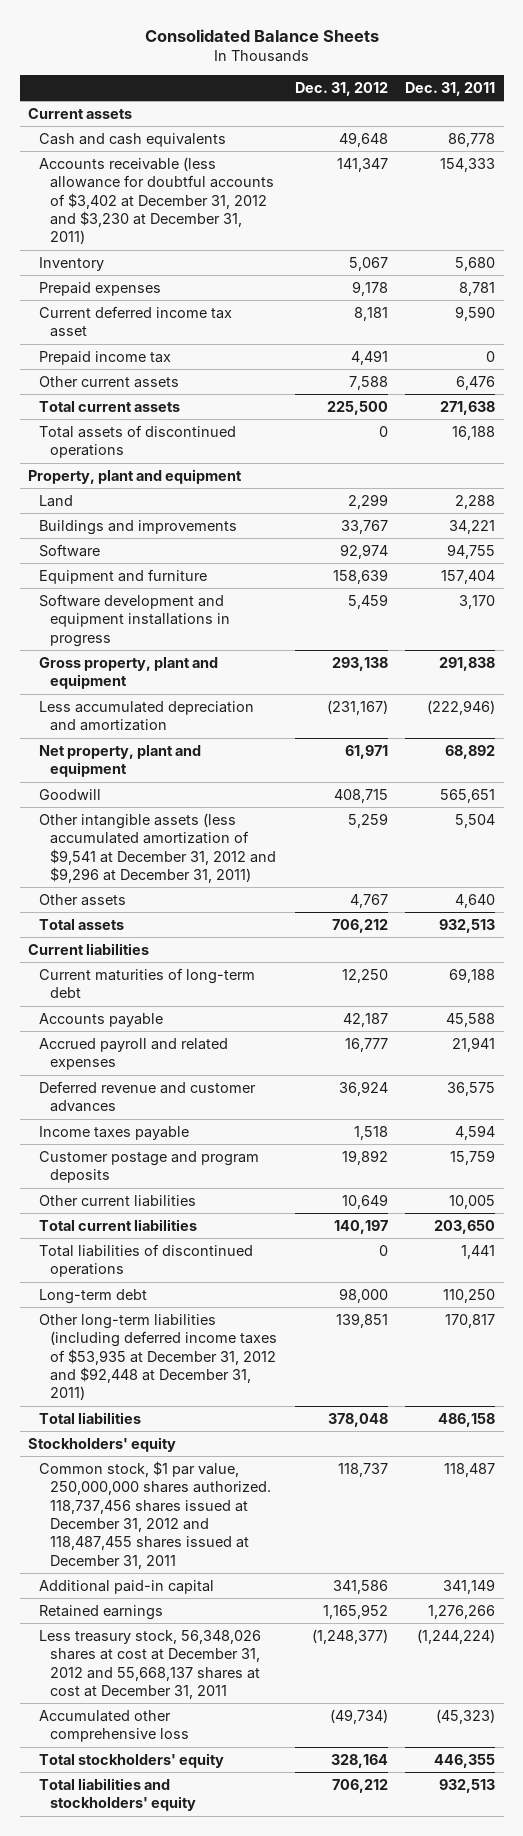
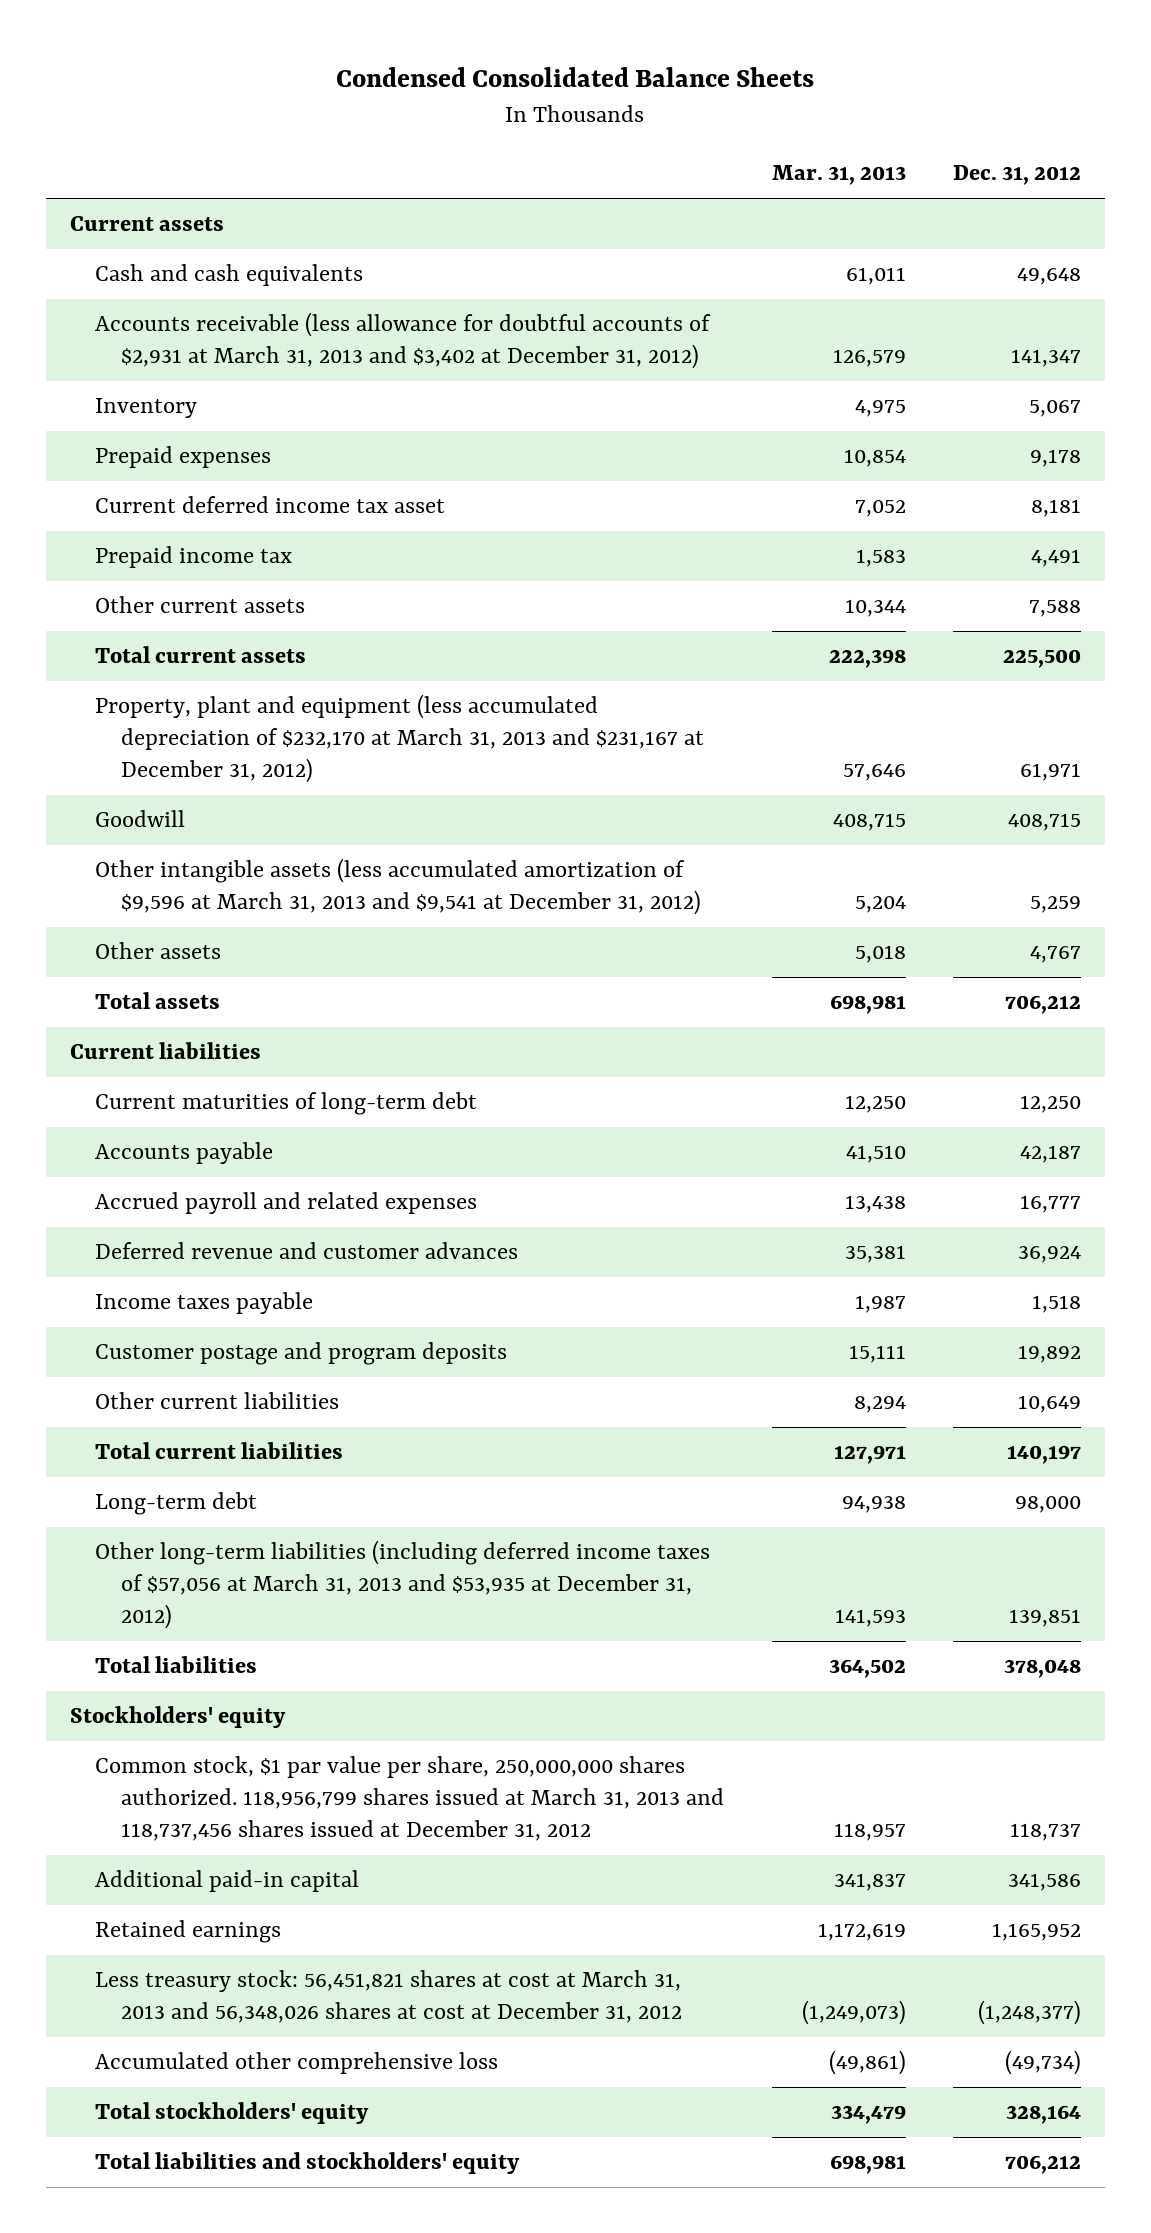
- Consolidated Balance Sheets
+ Condensed Consolidated Balance Sheets
- | Dec. 31, 2012 | Dec. 31, 2011
+ | Mar. 31, 2013 | Dec. 31, 2012
- Accounts receivable (less allowance for doubtful accounts of $3,402 at December 31, 2012 and $3,230 at December 31, 2011) | 141,347 | 154,333
+ Accounts receivable (less allowance for doubtful accounts of $2,931 at March 31, 2013 and $3,402 at December 31, 2012) | 126,579 | 141,347
- Total assets of discontinued operations | 0 | 16,188
- Property, plant and equipment
- Land | 2,299 | 2,288
- Buildings and improvements | 33,767 | 34,221
- Software | 92,974 | 94,755
- Equipment and furniture | 158,639 | 157,404
- Software development and equipment installations in progress | 5,459 | 3,170
- Gross property, plant and equipment | 293,138 | 291,838
- Less accumulated depreciation and amortization | (231,167) | (222,946)
- Net property, plant and equipment | 61,971 | 68,892
+ Property, plant and equipment (less accumulated depreciation of $232,170 at March 31, 2013 and $231,167 at December 31, 2012) | 57,646 | 61,971
- Other intangible assets (less accumulated amortization of $9,541 at December 31, 2012 and $9,296 at December 31, 2011) | 5,259 | 5,504
+ Other intangible assets (less accumulated amortization of $9,596 at March 31, 2013 and $9,541 at December 31, 2012) | 5,204 | 5,259
- Total liabilities of discontinued operations | 0 | 1,441
- Other long-term liabilities (including deferred income taxes of $53,935 at December 31, 2012 and $92,448 at December 31, 2011) | 139,851 | 170,817
+ Other long-term liabilities (including deferred income taxes of $57,056 at March 31, 2013 and $53,935 at December 31, 2012) | 141,593 | 139,851
- Common stock, $1 par value, 250,000,000 shares authorized. 118,737,456 shares issued at December 31, 2012 and 118,487,455 shares issued at December 31, 2011 | 118,737 | 118,487
+ Common stock, $1 par value per share, 250,000,000 shares authorized. 118,956,799 shares issued at March 31, 2013 and 118,737,456 shares issued at December 31, 2012 | 118,957 | 118,737
- Less treasury stock, 56,348,026 shares at cost at December 31, 2012 and 55,668,137 shares at cost at December 31, 2011 | (1,248,377) | (1,244,224)
+ Less treasury stock: 56,451,821 shares at cost at March 31, 2013 and 56,348,026 shares at cost at December 31, 2012 | (1,249,073) | (1,248,377)

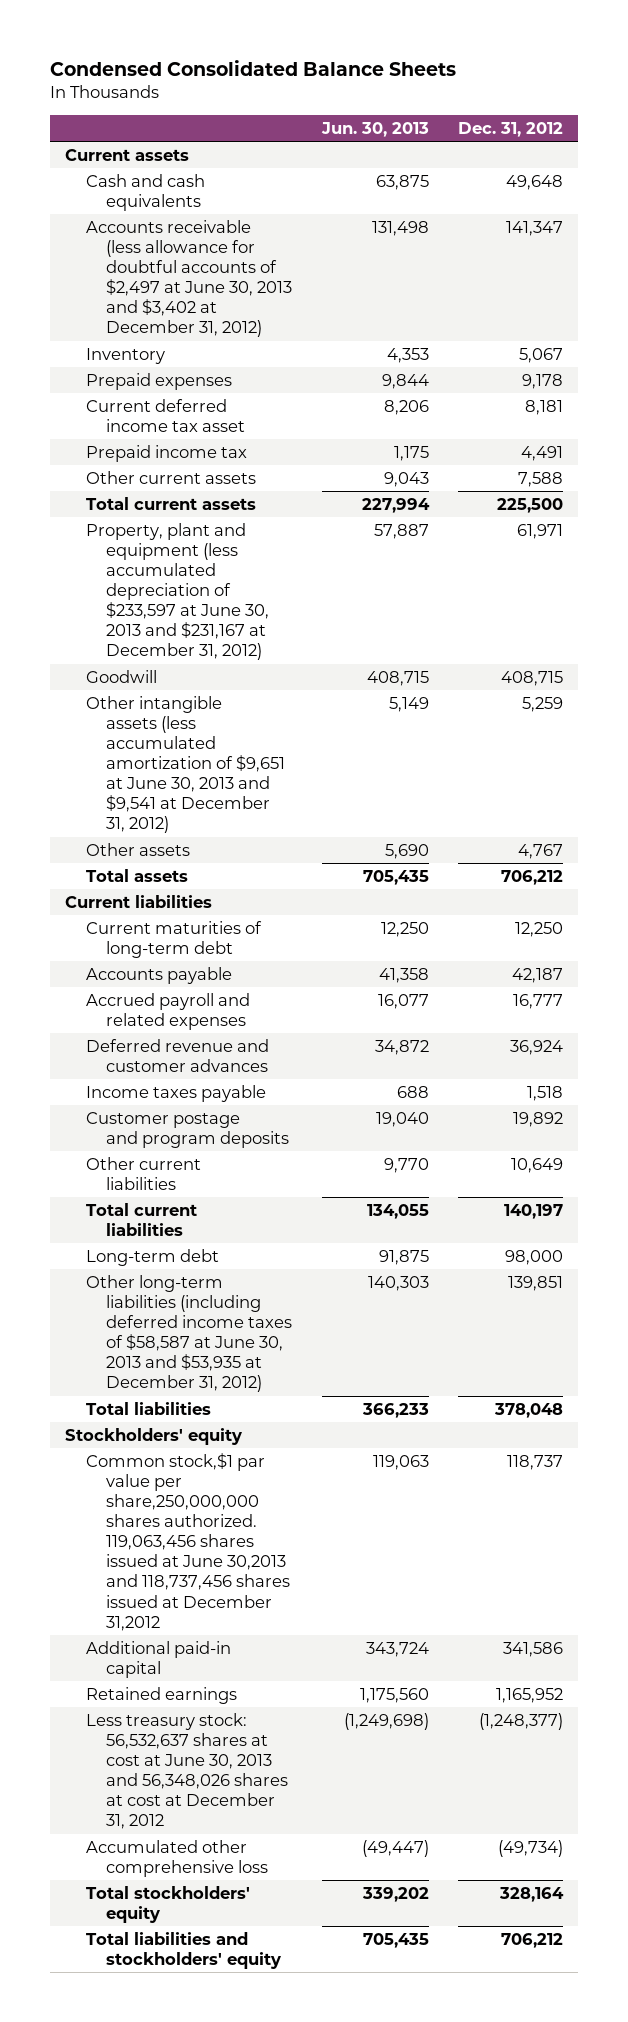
- | Mar. 31, 2013 | Dec. 31, 2012
+ | Jun. 30, 2013 | Dec. 31, 2012
- Accounts receivable (less allowance for doubtful accounts of $2,931 at March 31, 2013 and $3,402 at December 31, 2012) | 126,579 | 141,347
+ Accounts receivable (less allowance for doubtful accounts of $2,497 at June 30, 2013 and $3,402 at December 31, 2012) | 131,498 | 141,347
- Property, plant and equipment (less accumulated depreciation of $232,170 at March 31, 2013 and $231,167 at December 31, 2012) | 57,646 | 61,971
+ Property, plant and equipment (less accumulated depreciation of $233,597 at June 30, 2013 and $231,167 at December 31, 2012) | 57,887 | 61,971
- Other intangible assets (less accumulated amortization of $9,596 at March 31, 2013 and $9,541 at December 31, 2012) | 5,204 | 5,259
+ Other intangible assets (less accumulated amortization of $9,651 at June 30, 2013 and $9,541 at December 31, 2012) | 5,149 | 5,259
- Other long-term liabilities (including deferred income taxes of $57,056 at March 31, 2013 and $53,935 at December 31, 2012) | 141,593 | 139,851
+ Other long-term liabilities (including deferred income taxes of $58,587 at June 30, 2013 and $53,935 at December 31, 2012) | 140,303 | 139,851
- Common stock, $1 par value per share, 250,000,000 shares authorized. 118,956,799 shares issued at March 31, 2013 and 118,737,456 shares issued at December 31, 2012 | 118,957 | 118,737
+ Common stock,$1 par value per share,250,000,000 shares authorized. 119,063,456 shares issued at June 30,2013 and 118,737,456 shares issued at December 31,2012 | 119,063 | 118,737
- Less treasury stock: 56,451,821 shares at cost at March 31, 2013 and 56,348,026 shares at cost at December 31, 2012 | (1,249,073) | (1,248,377)
+ Less treasury stock: 56,532,637 shares at cost at June 30, 2013 and 56,348,026 shares at cost at December 31, 2012 | (1,249,698) | (1,248,377)

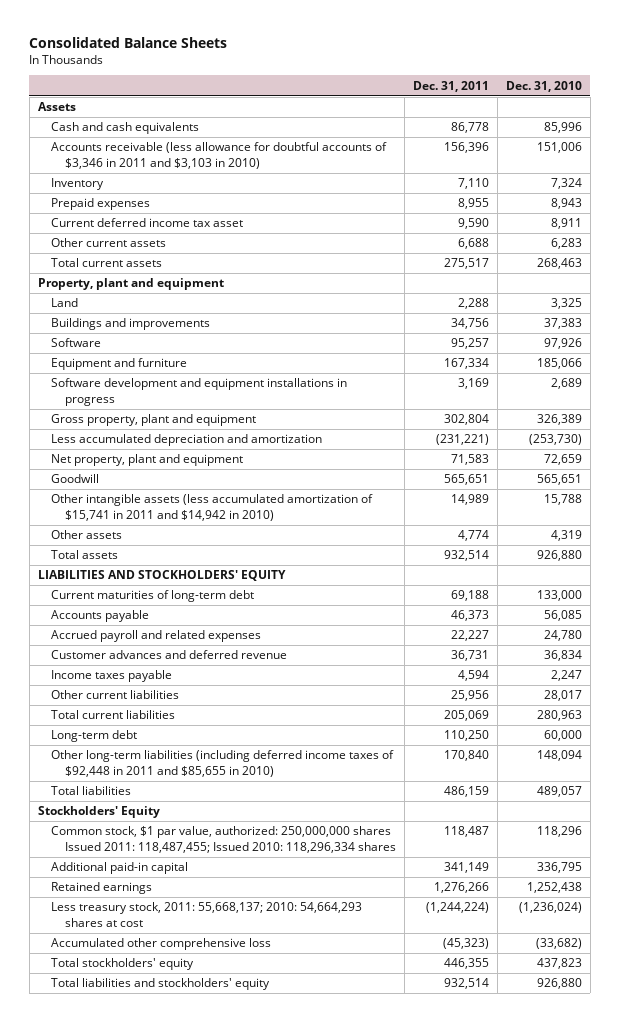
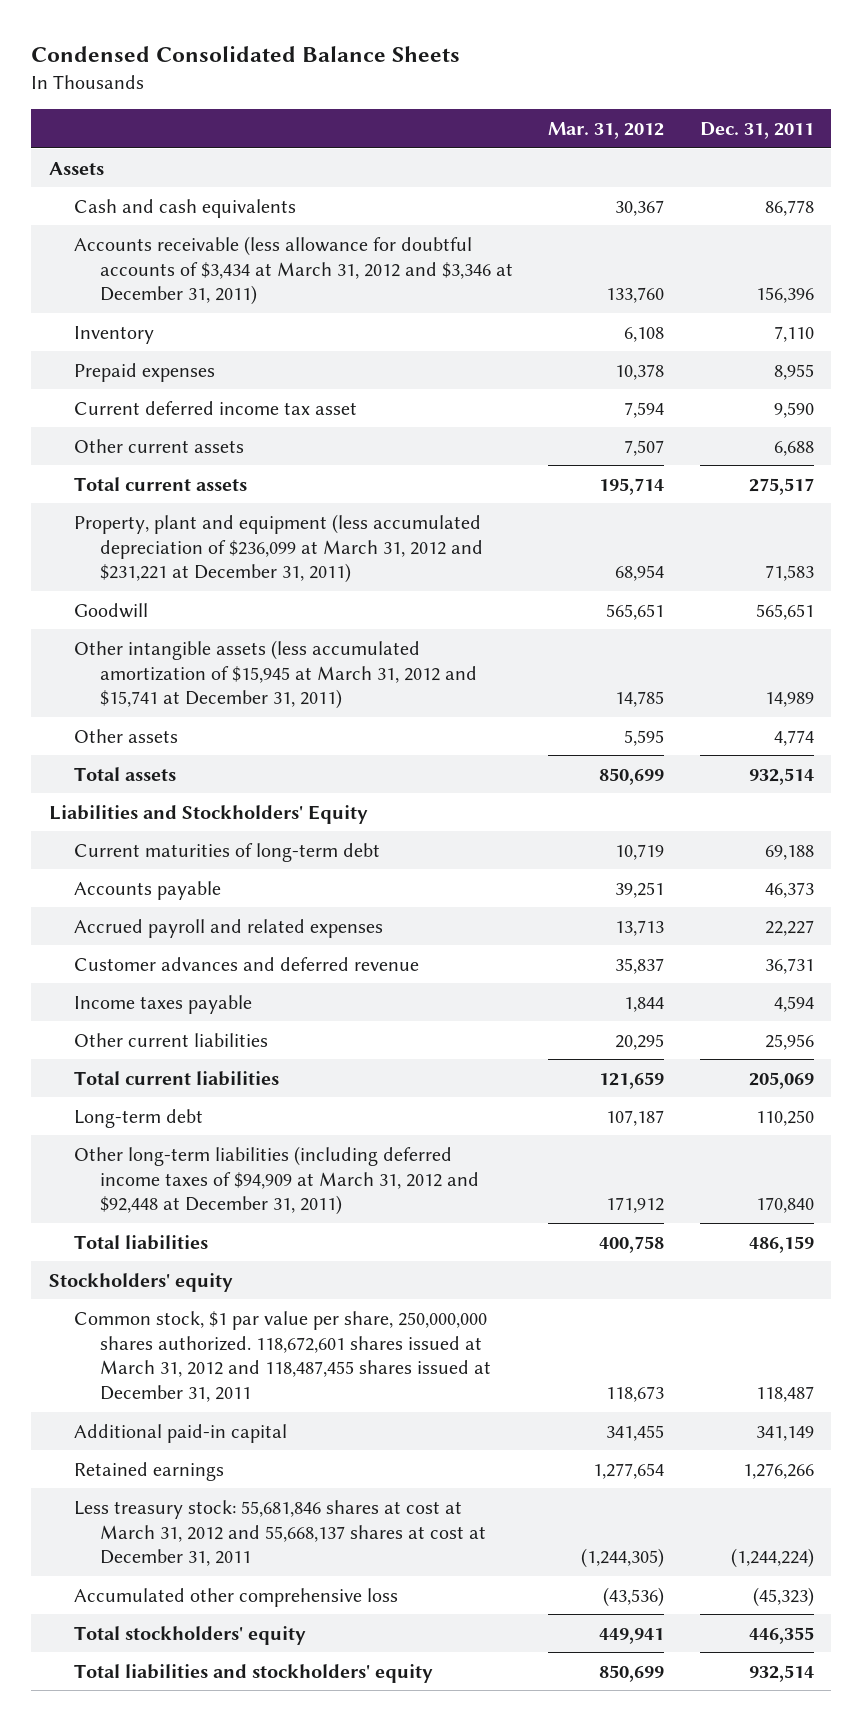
- Consolidated Balance Sheets
+ Condensed Consolidated Balance Sheets
- | Dec. 31, 2011 | Dec. 31, 2010
+ | Mar. 31, 2012 | Dec. 31, 2011
- Accounts receivable (less allowance for doubtful accounts of $3,346 in 2011 and $3,103 in 2010) | 156,396 | 151,006
+ Accounts receivable (less allowance for doubtful accounts of $3,434 at March 31, 2012 and $3,346 at December 31, 2011) | 133,760 | 156,396
- Property, plant and equipment
- Land | 2,288 | 3,325
- Buildings and improvements | 34,756 | 37,383
- Software | 95,257 | 97,926
- Equipment and furniture | 167,334 | 185,066
- Software development and equipment installations in progress | 3,169 | 2,689
- Gross property, plant and equipment | 302,804 | 326,389
- Less accumulated depreciation and amortization | (231,221) | (253,730)
- Net property, plant and equipment | 71,583 | 72,659
+ Property, plant and equipment (less accumulated depreciation of $236,099 at March 31, 2012 and $231,221 at December 31, 2011) | 68,954 | 71,583
- Other intangible assets (less accumulated amortization of $15,741 in 2011 and $14,942 in 2010) | 14,989 | 15,788
+ Other intangible assets (less accumulated amortization of $15,945 at March 31, 2012 and $15,741 at December 31, 2011) | 14,785 | 14,989
- LIABILITIES AND STOCKHOLDERS' EQUITY
+ Liabilities and Stockholders' Equity
- Other long-term liabilities (including deferred income taxes of $92,448 in 2011 and $85,655 in 2010) | 170,840 | 148,094
+ Other long-term liabilities (including deferred income taxes of $94,909 at March 31, 2012 and $92,448 at December 31, 2011) | 171,912 | 170,840
- Stockholders' Equity
- Common stock, $1 par value, authorized: 250,000,000 shares Issued 2011: 118,487,455; Issued 2010: 118,296,334 shares | 118,487 | 118,296
+ Stockholders' equity
+ Common stock, $1 par value per share, 250,000,000 shares authorized. 118,672,601 shares issued at March 31, 2012 and 118,487,455 shares issued at December 31, 2011 | 118,673 | 118,487
- Less treasury stock, 2011: 55,668,137; 2010: 54,664,293 shares at cost | (1,244,224) | (1,236,024)
+ Less treasury stock: 55,681,846 shares at cost at March 31, 2012 and 55,668,137 shares at cost at December 31, 2011 | (1,244,305) | (1,244,224)

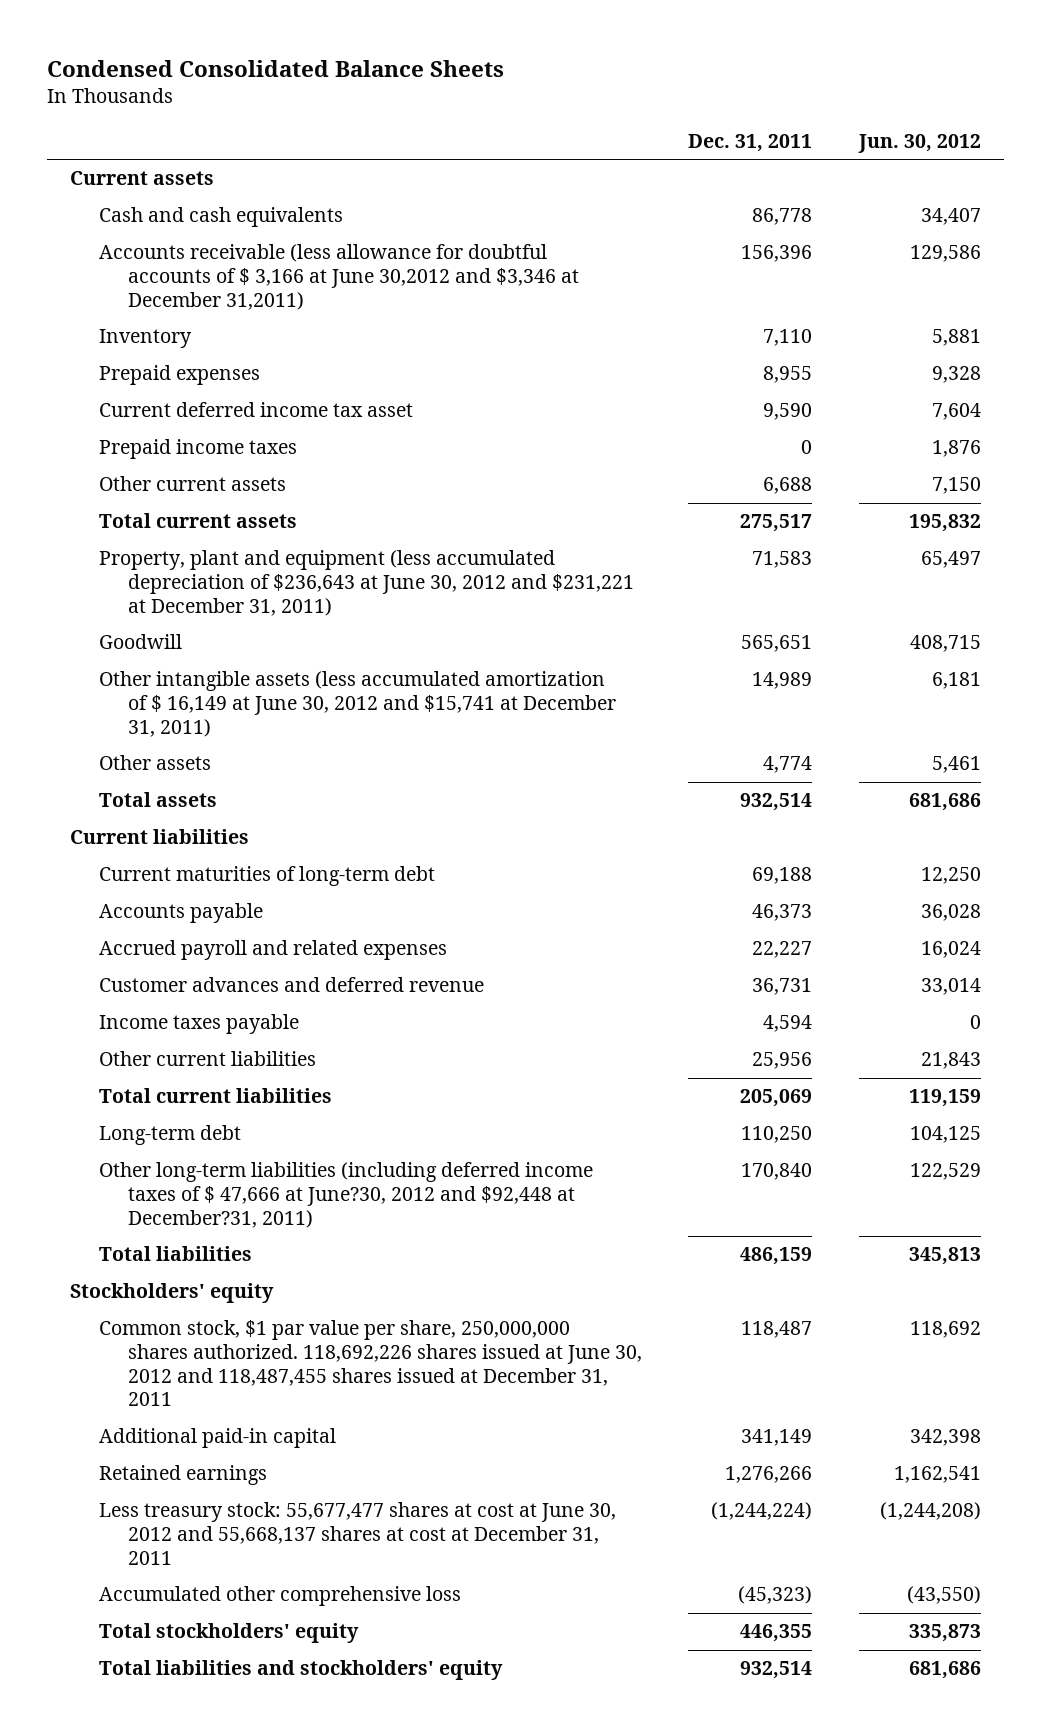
- | Mar. 31, 2012 | Dec. 31, 2011
+ | Dec. 31, 2011 | Jun. 30, 2012
- Assets
+ Current assets
- Accounts receivable (less allowance for doubtful accounts of $3,434 at March 31, 2012 and $3,346 at December 31, 2011) | 133,760 | 156,396
+ Accounts receivable (less allowance for doubtful accounts of $ 3,166 at June 30,2012 and $3,346 at December 31,2011) | 156,396 | 129,586
+ Prepaid income taxes | 0 | 1,876
- Property, plant and equipment (less accumulated depreciation of $236,099 at March 31, 2012 and $231,221 at December 31, 2011) | 68,954 | 71,583
+ Property, plant and equipment (less accumulated depreciation of $236,643 at June 30, 2012 and $231,221 at December 31, 2011) | 71,583 | 65,497
- Other intangible assets (less accumulated amortization of $15,945 at March 31, 2012 and $15,741 at December 31, 2011) | 14,785 | 14,989
+ Other intangible assets (less accumulated amortization of $ 16,149 at June 30, 2012 and $15,741 at December 31, 2011) | 14,989 | 6,181
- Liabilities and Stockholders' Equity
+ Current liabilities
- Other long-term liabilities (including deferred income taxes of $94,909 at March 31, 2012 and $92,448 at December 31, 2011) | 171,912 | 170,840
+ Other long-term liabilities (including deferred income taxes of $ 47,666 at June?30, 2012 and $92,448 at December?31, 2011) | 170,840 | 122,529
- Common stock, $1 par value per share, 250,000,000 shares authorized. 118,672,601 shares issued at March 31, 2012 and 118,487,455 shares issued at December 31, 2011 | 118,673 | 118,487
+ Common stock, $1 par value per share, 250,000,000 shares authorized. 118,692,226 shares issued at June 30, 2012 and 118,487,455 shares issued at December 31, 2011 | 118,487 | 118,692
- Less treasury stock: 55,681,846 shares at cost at March 31, 2012 and 55,668,137 shares at cost at December 31, 2011 | (1,244,305) | (1,244,224)
+ Less treasury stock: 55,677,477 shares at cost at June 30, 2012 and 55,668,137 shares at cost at December 31, 2011 | (1,244,224) | (1,244,208)

